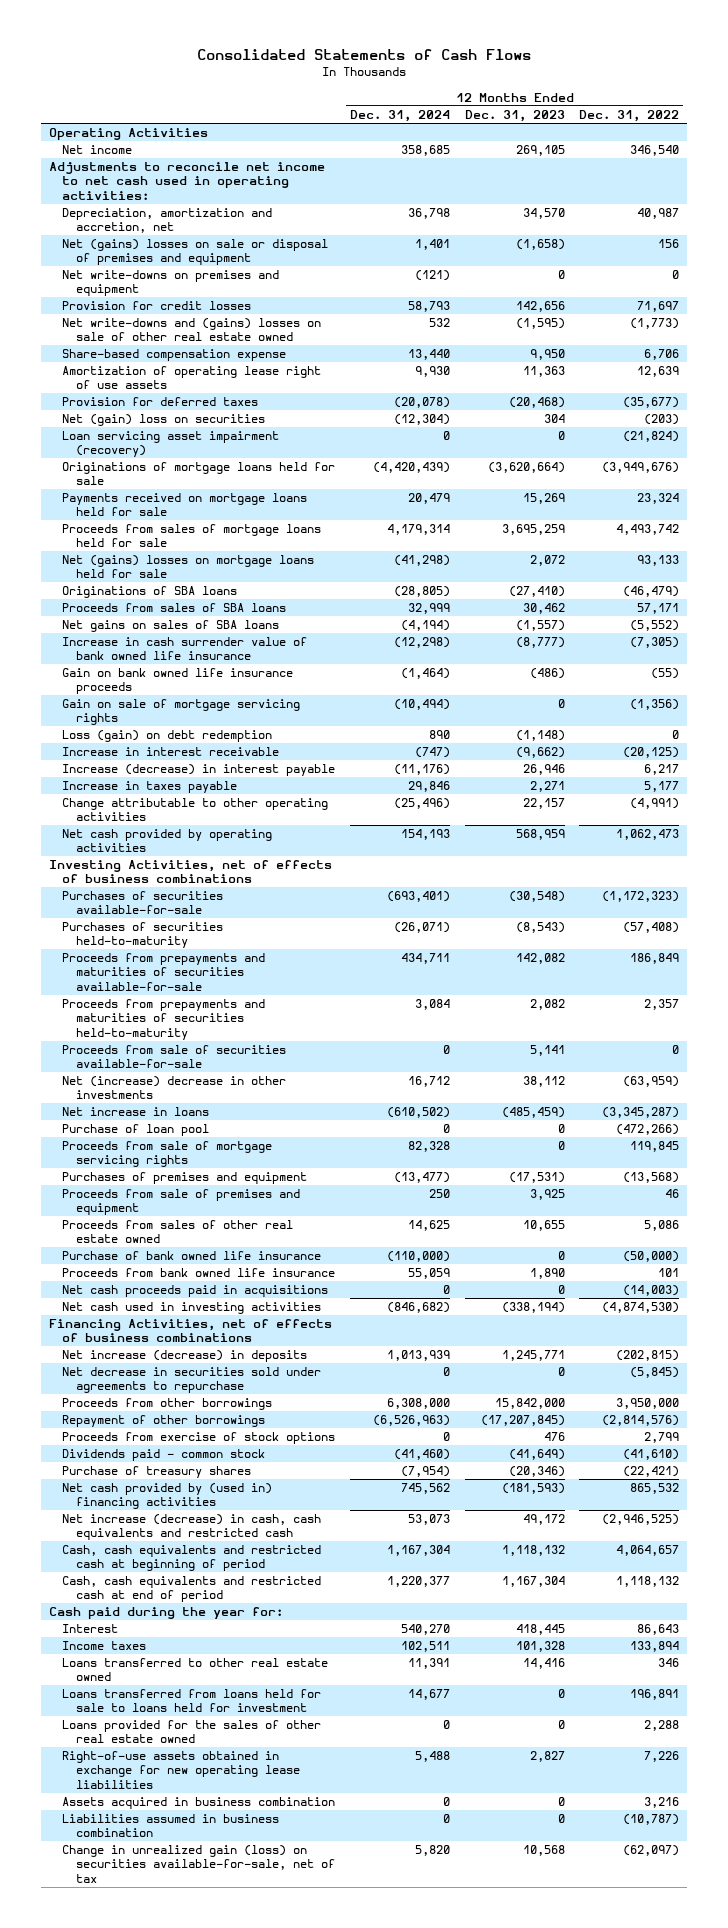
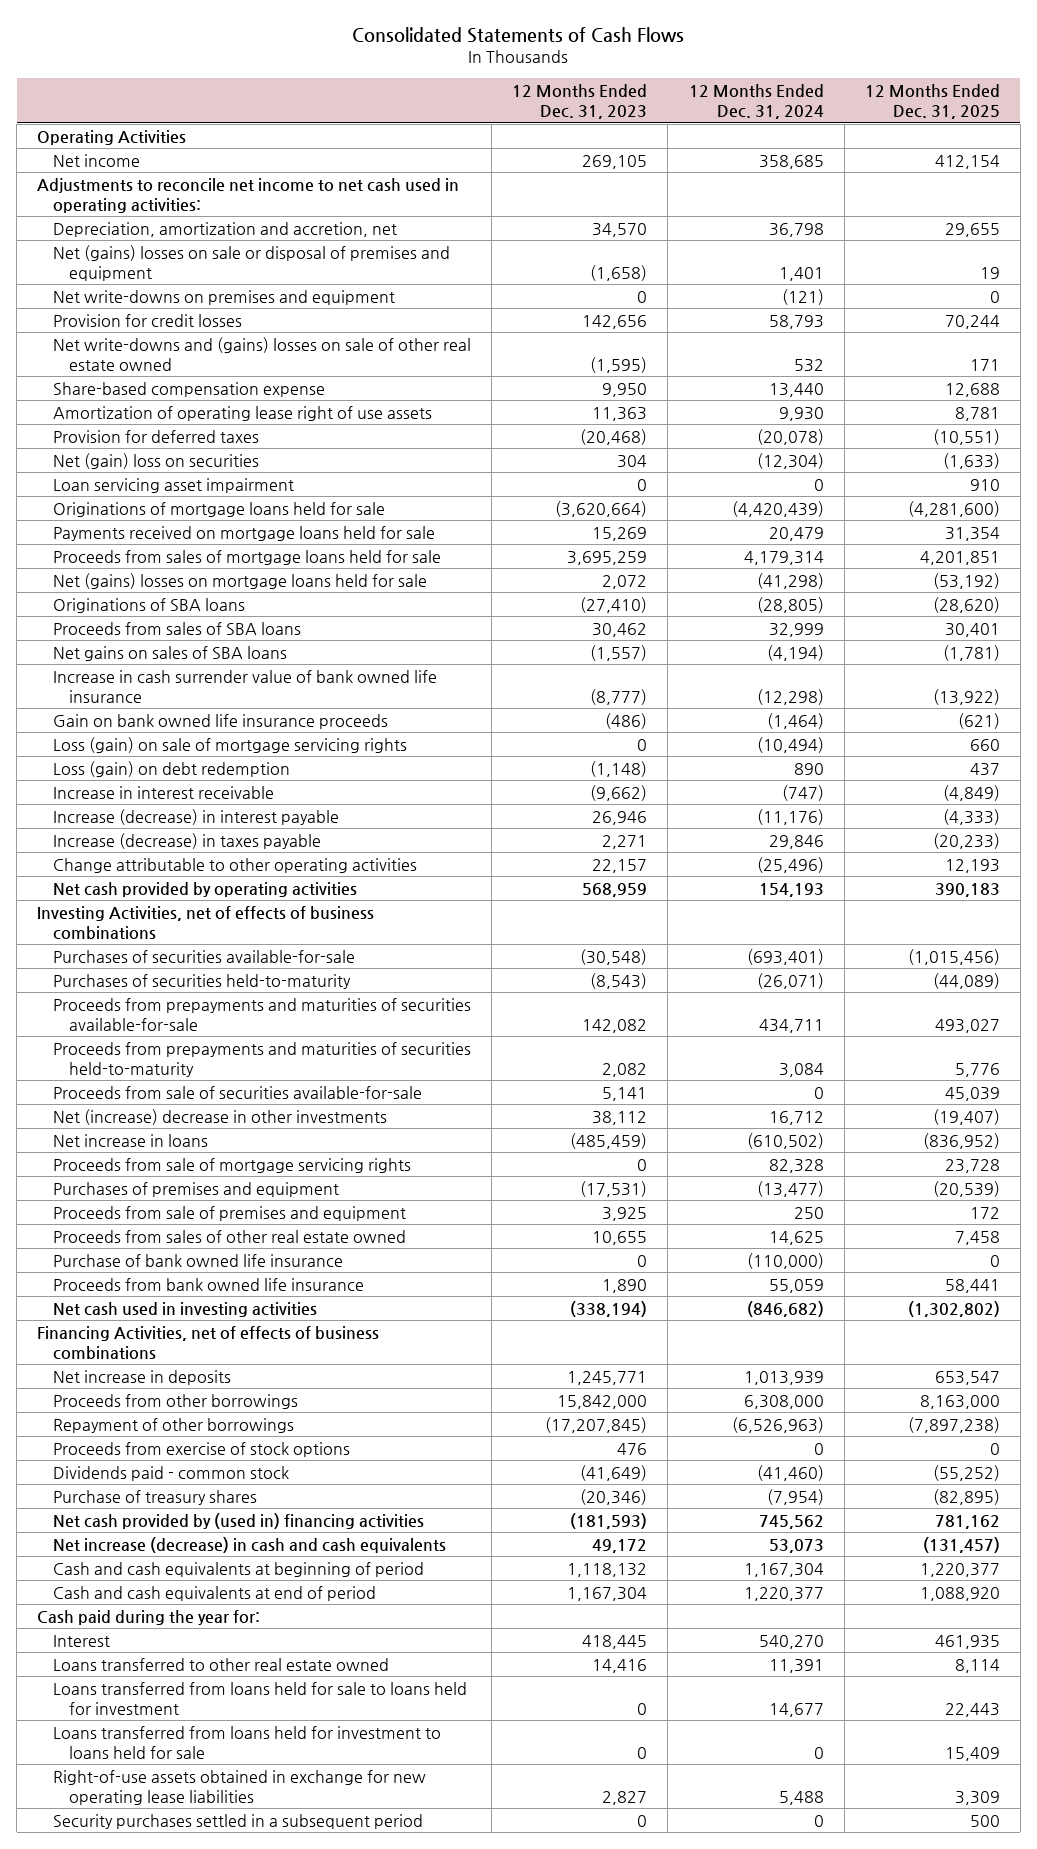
- | 12 Months Ended Dec. 31, 2024 | 12 Months Ended Dec. 31, 2023 | 12 Months Ended Dec. 31, 2022
+ | 12 Months Ended Dec. 31, 2023 | 12 Months Ended Dec. 31, 2024 | 12 Months Ended Dec. 31, 2025
- Loan servicing asset impairment (recovery) | 0 | 0 | (21,824)
+ Loan servicing asset impairment | 0 | 0 | 910
- Gain on sale of mortgage servicing rights | (10,494) | 0 | (1,356)
+ Loss (gain) on sale of mortgage servicing rights | 0 | (10,494) | 660
- Increase in taxes payable | 29,846 | 2,271 | 5,177
+ Increase (decrease) in taxes payable | 2,271 | 29,846 | (20,233)
- Purchase of loan pool | 0 | 0 | (472,266)
- Net cash proceeds paid in acquisitions | 0 | 0 | (14,003)
- Net increase (decrease) in deposits | 1,013,939 | 1,245,771 | (202,815)
- Net decrease in securities sold under agreements to repurchase | 0 | 0 | (5,845)
+ Net increase in deposits | 1,245,771 | 1,013,939 | 653,547
- Net increase (decrease) in cash, cash equivalents and restricted cash | 53,073 | 49,172 | (2,946,525)
- Cash, cash equivalents and restricted cash at beginning of period | 1,167,304 | 1,118,132 | 4,064,657
- Cash, cash equivalents and restricted cash at end of period | 1,220,377 | 1,167,304 | 1,118,132
+ Net increase (decrease) in cash and cash equivalents | 49,172 | 53,073 | (131,457)
+ Cash and cash equivalents at beginning of period | 1,118,132 | 1,167,304 | 1,220,377
+ Cash and cash equivalents at end of period | 1,167,304 | 1,220,377 | 1,088,920
- Income taxes | 102,511 | 101,328 | 133,894
- Loans provided for the sales of other real estate owned | 0 | 0 | 2,288
+ Loans transferred from loans held for investment to loans held for sale | 0 | 0 | 15,409
- Assets acquired in business combination | 0 | 0 | 3,216
- Liabilities assumed in business combination | 0 | 0 | (10,787)
- Change in unrealized gain (loss) on securities available-for-sale, net of tax | 5,820 | 10,568 | (62,097)
+ Security purchases settled in a subsequent period | 0 | 0 | 500

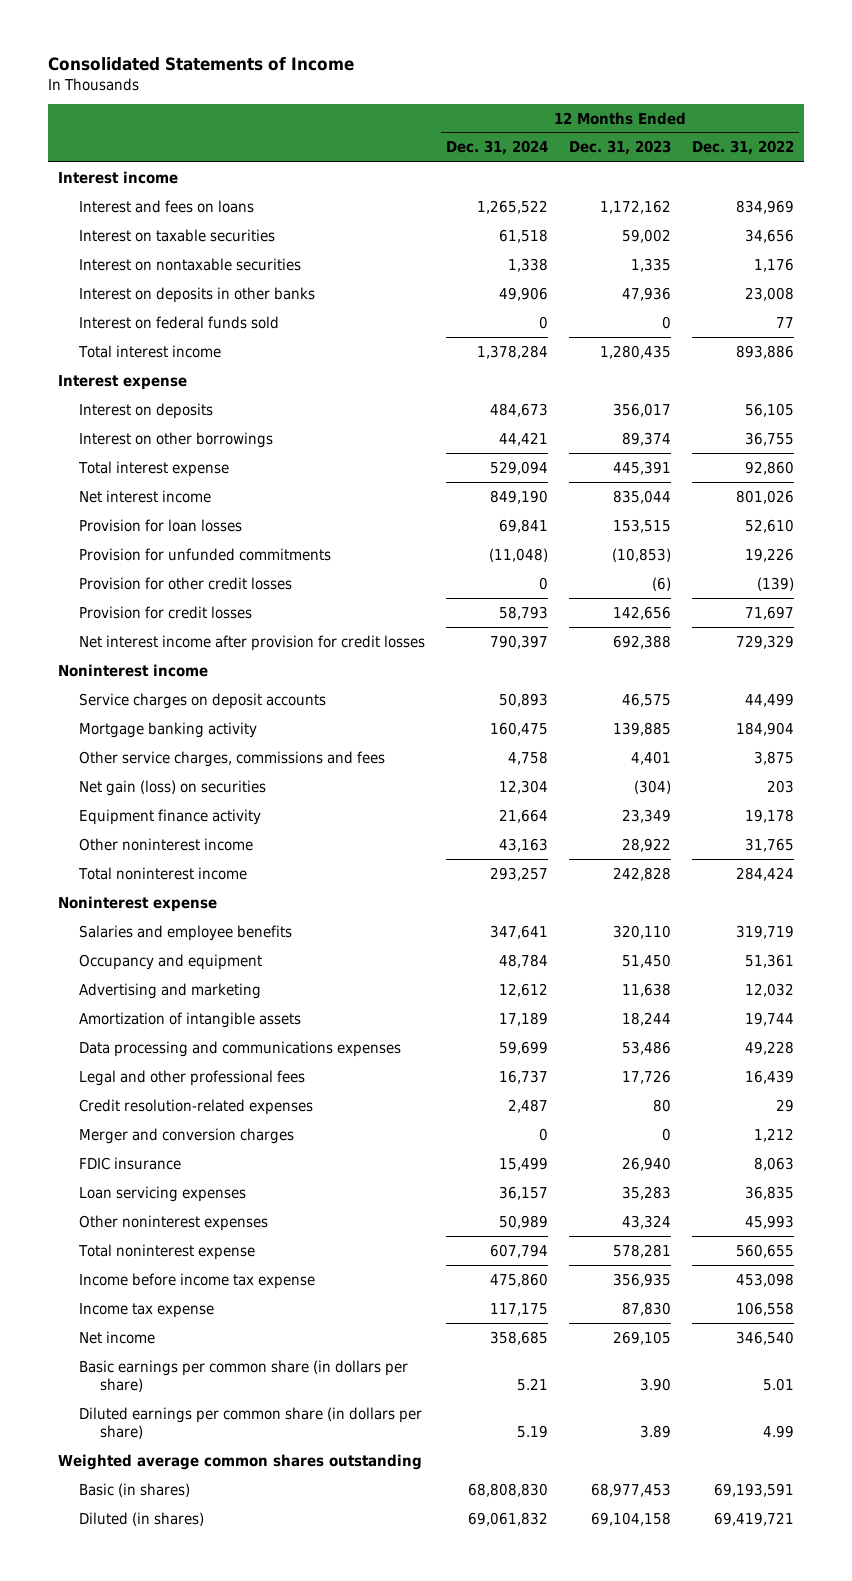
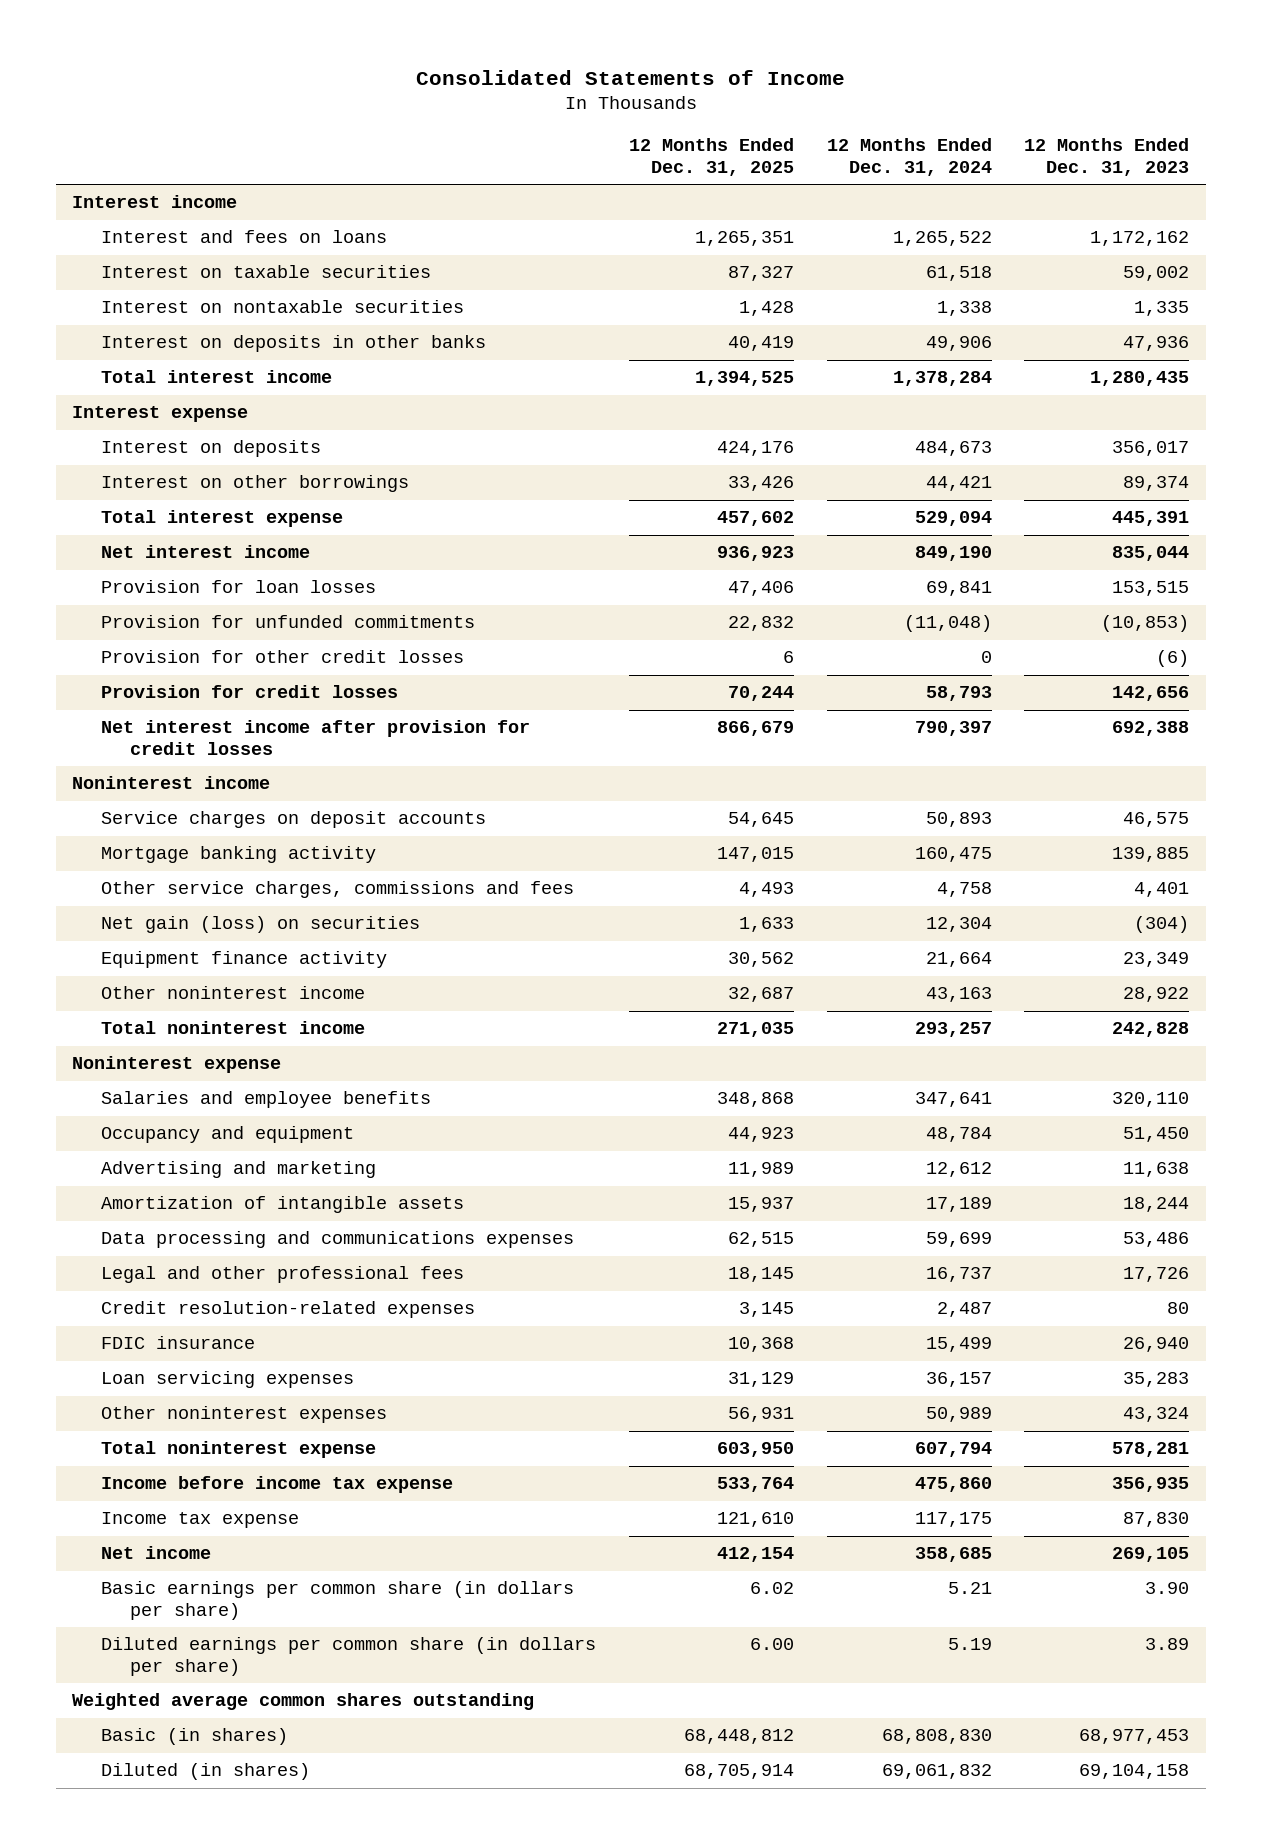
- | 12 Months Ended Dec. 31, 2024 | 12 Months Ended Dec. 31, 2023 | 12 Months Ended Dec. 31, 2022
+ | 12 Months Ended Dec. 31, 2025 | 12 Months Ended Dec. 31, 2024 | 12 Months Ended Dec. 31, 2023
- Interest on federal funds sold | 0 | 0 | 77
- Merger and conversion charges | 0 | 0 | 1,212

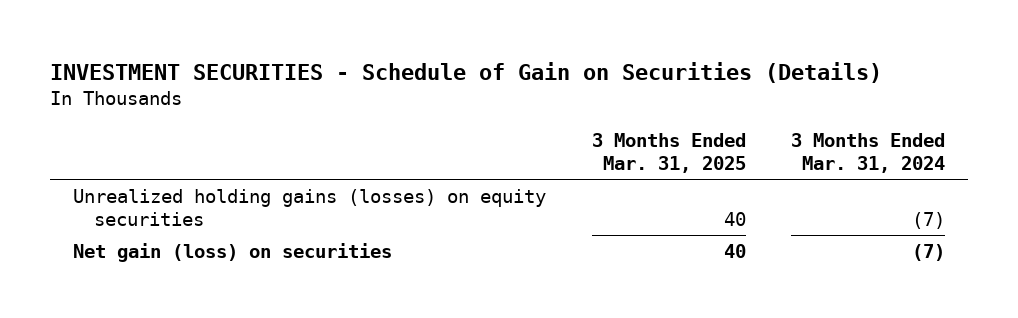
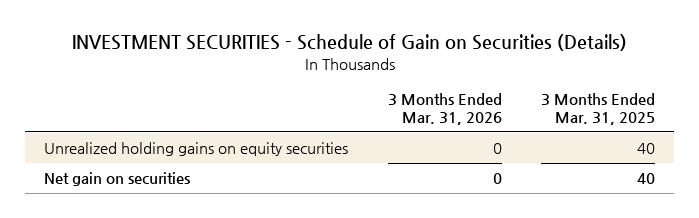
- | 3 Months Ended Mar. 31, 2025 | 3 Months Ended Mar. 31, 2024
+ | 3 Months Ended Mar. 31, 2026 | 3 Months Ended Mar. 31, 2025
- Unrealized holding gains (losses) on equity securities | 40 | (7)
- Net gain (loss) on securities | 40 | (7)
+ Unrealized holding gains on equity securities | 0 | 40
+ Net gain on securities | 0 | 40

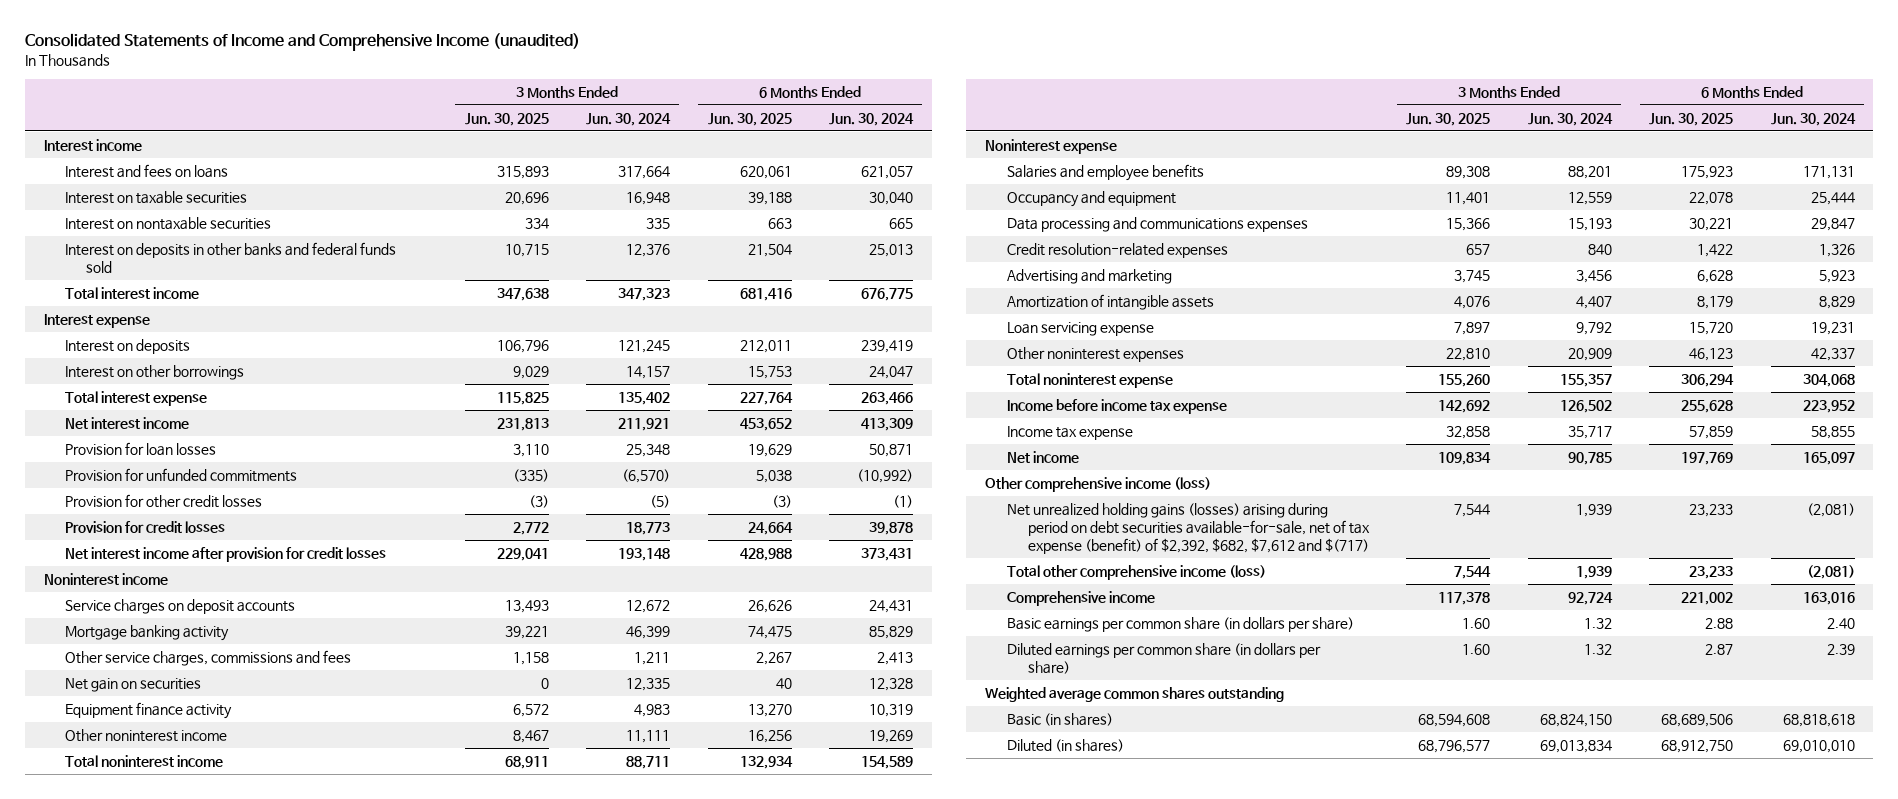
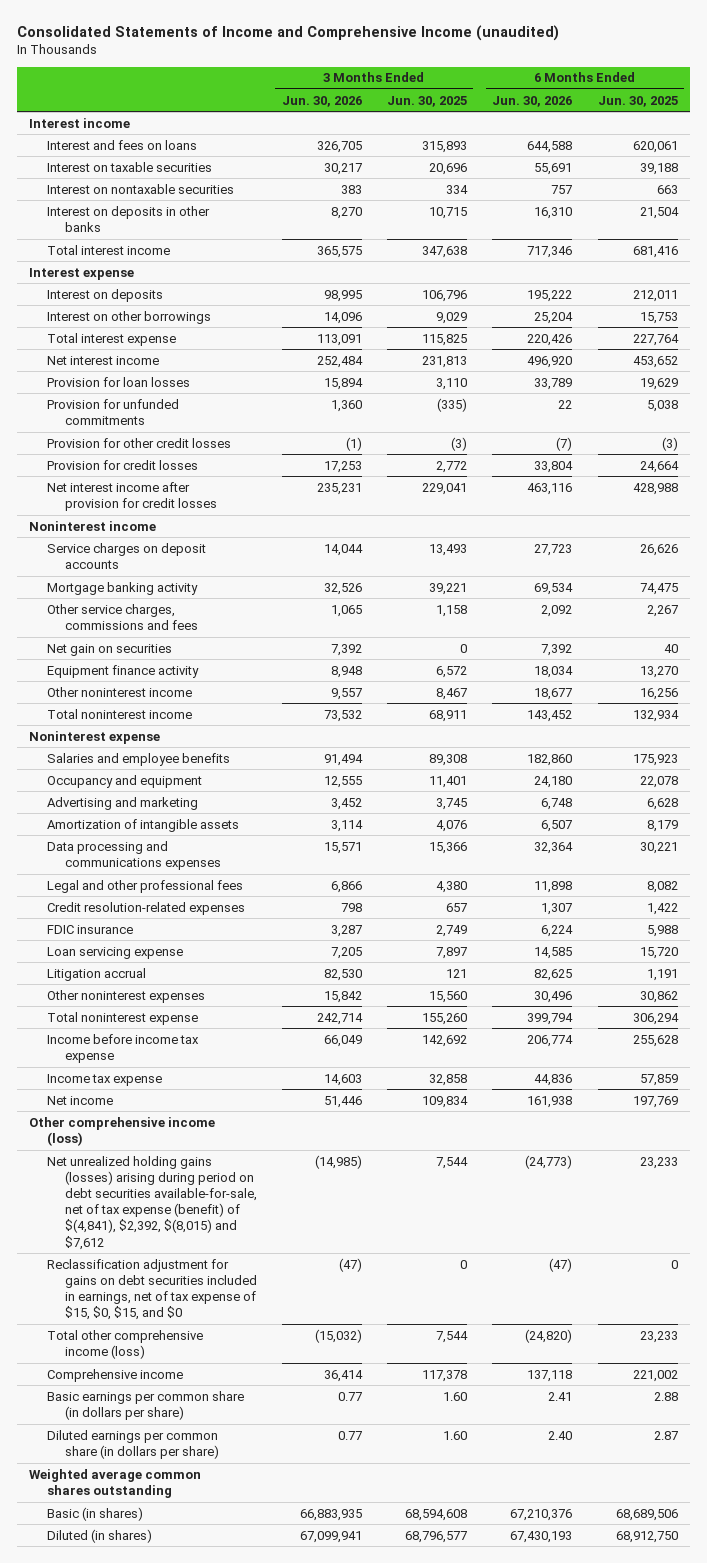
- | 3 Months Ended Jun. 30, 2025 | 3 Months Ended Jun. 30, 2024 | 6 Months Ended Jun. 30, 2025 | 6 Months Ended Jun. 30, 2024
+ | 3 Months Ended Jun. 30, 2026 | 3 Months Ended Jun. 30, 2025 | 6 Months Ended Jun. 30, 2026 | 6 Months Ended Jun. 30, 2025
- Interest on deposits in other banks and federal funds sold | 10,715 | 12,376 | 21,504 | 25,013
+ Interest on deposits in other banks | 8,270 | 10,715 | 16,310 | 21,504
moved down: Data processing and communications expenses | 15,571 | 15,366 | 32,364 | 30,221
+ Legal and other professional fees | 6,866 | 4,380 | 11,898 | 8,082
moved down: Credit resolution-related expenses | 798 | 657 | 1,307 | 1,422
+ FDIC insurance | 3,287 | 2,749 | 6,224 | 5,988
- Other noninterest expenses | 22,810 | 20,909 | 46,123 | 42,337
+ Litigation accrual | 82,530 | 121 | 82,625 | 1,191
+ Other noninterest expenses | 15,842 | 15,560 | 30,496 | 30,862
- Net unrealized holding gains (losses) arising during period on debt securities available-for-sale, net of tax expense (benefit) of $2,392, $682, $7,612 and $(717) | 7,544 | 1,939 | 23,233 | (2,081)
+ Net unrealized holding gains (losses) arising during period on debt securities available-for-sale, net of tax expense (benefit) of $(4,841), $2,392, $(8,015) and $7,612 | (14,985) | 7,544 | (24,773) | 23,233
+ Reclassification adjustment for gains on debt securities included in earnings, net of tax expense of $15, $0, $15, and $0 | (47) | 0 | (47) | 0

